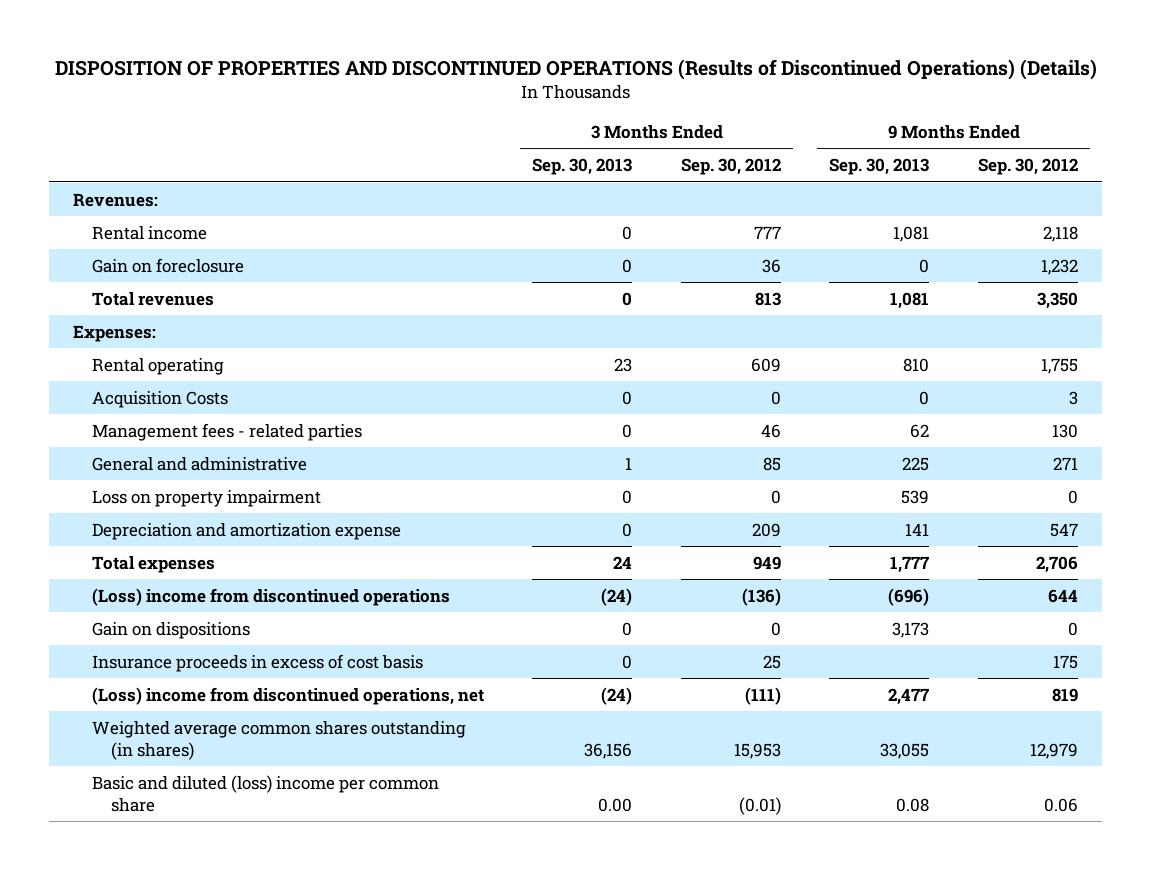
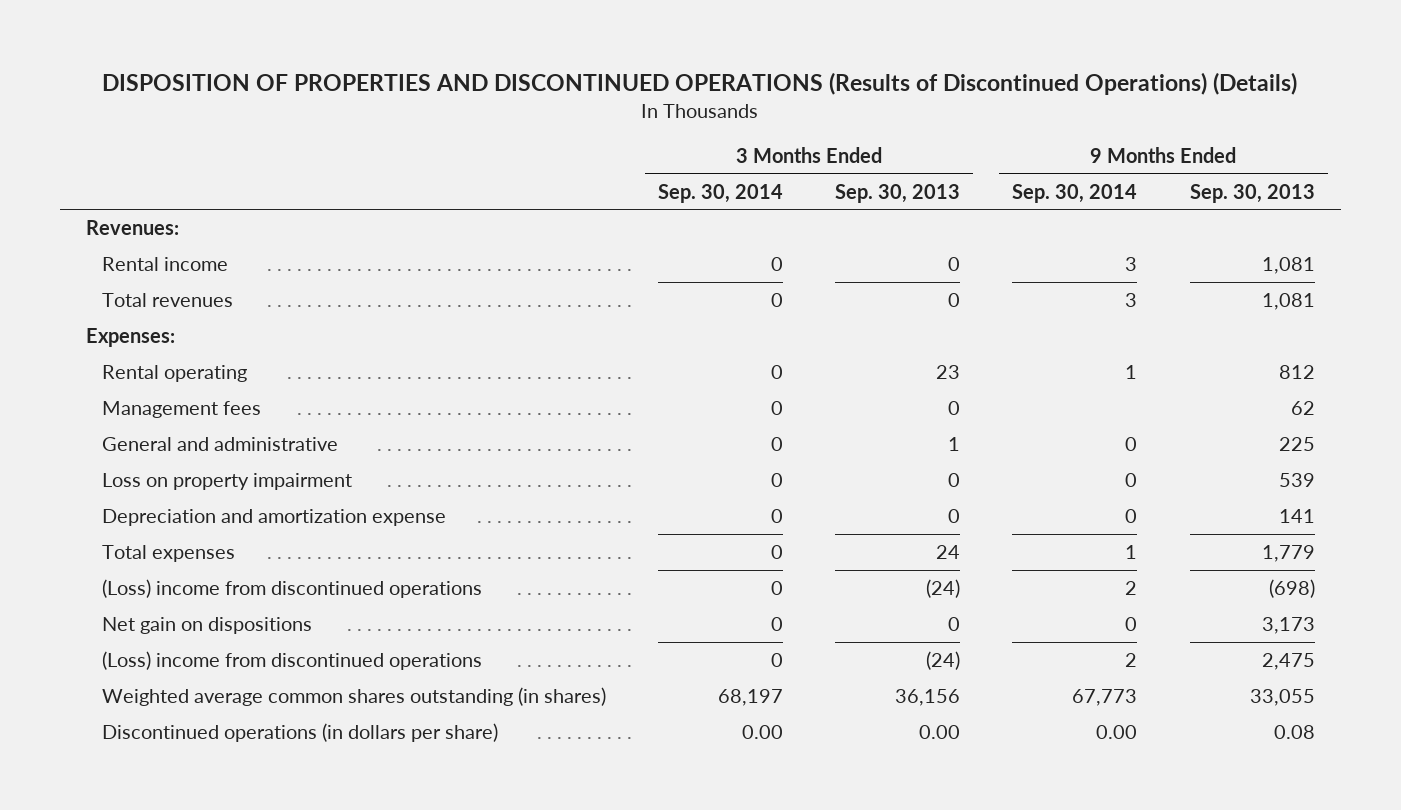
- | 3 Months Ended Sep. 30, 2013 | 3 Months Ended Sep. 30, 2012 | 9 Months Ended Sep. 30, 2013 | 9 Months Ended Sep. 30, 2012
+ | 3 Months Ended Sep. 30, 2014 | 3 Months Ended Sep. 30, 2013 | 9 Months Ended Sep. 30, 2014 | 9 Months Ended Sep. 30, 2013
- Gain on foreclosure | 0 | 36 | 0 | 1,232
- Rental operating | 23 | 609 | 810 | 1,755
- Acquisition Costs | 0 | 0 | 0 | 3
- Management fees - related parties | 0 | 46 | 62 | 130
+ Rental operating | 0 | 23 | 1 | 812
+ Management fees | 0 | 0 | | 62
- Total expenses | 24 | 949 | 1,777 | 2,706
- (Loss) income from discontinued operations | (24) | (136) | (696) | 644
- Gain on dispositions | 0 | 0 | 3,173 | 0
- Insurance proceeds in excess of cost basis | 0 | 25 | | 175
- (Loss) income from discontinued operations, net | (24) | (111) | 2,477 | 819
+ Total expenses | 0 | 24 | 1 | 1,779
+ (Loss) income from discontinued operations | 0 | (24) | 2 | (698)
+ Net gain on dispositions | 0 | 0 | 0 | 3,173
+ (Loss) income from discontinued operations | 0 | (24) | 2 | 2,475
- Basic and diluted (loss) income per common share | 0.00 | (0.01) | 0.08 | 0.06
+ Discontinued operations (in dollars per share) | 0.00 | 0.00 | 0.00 | 0.08

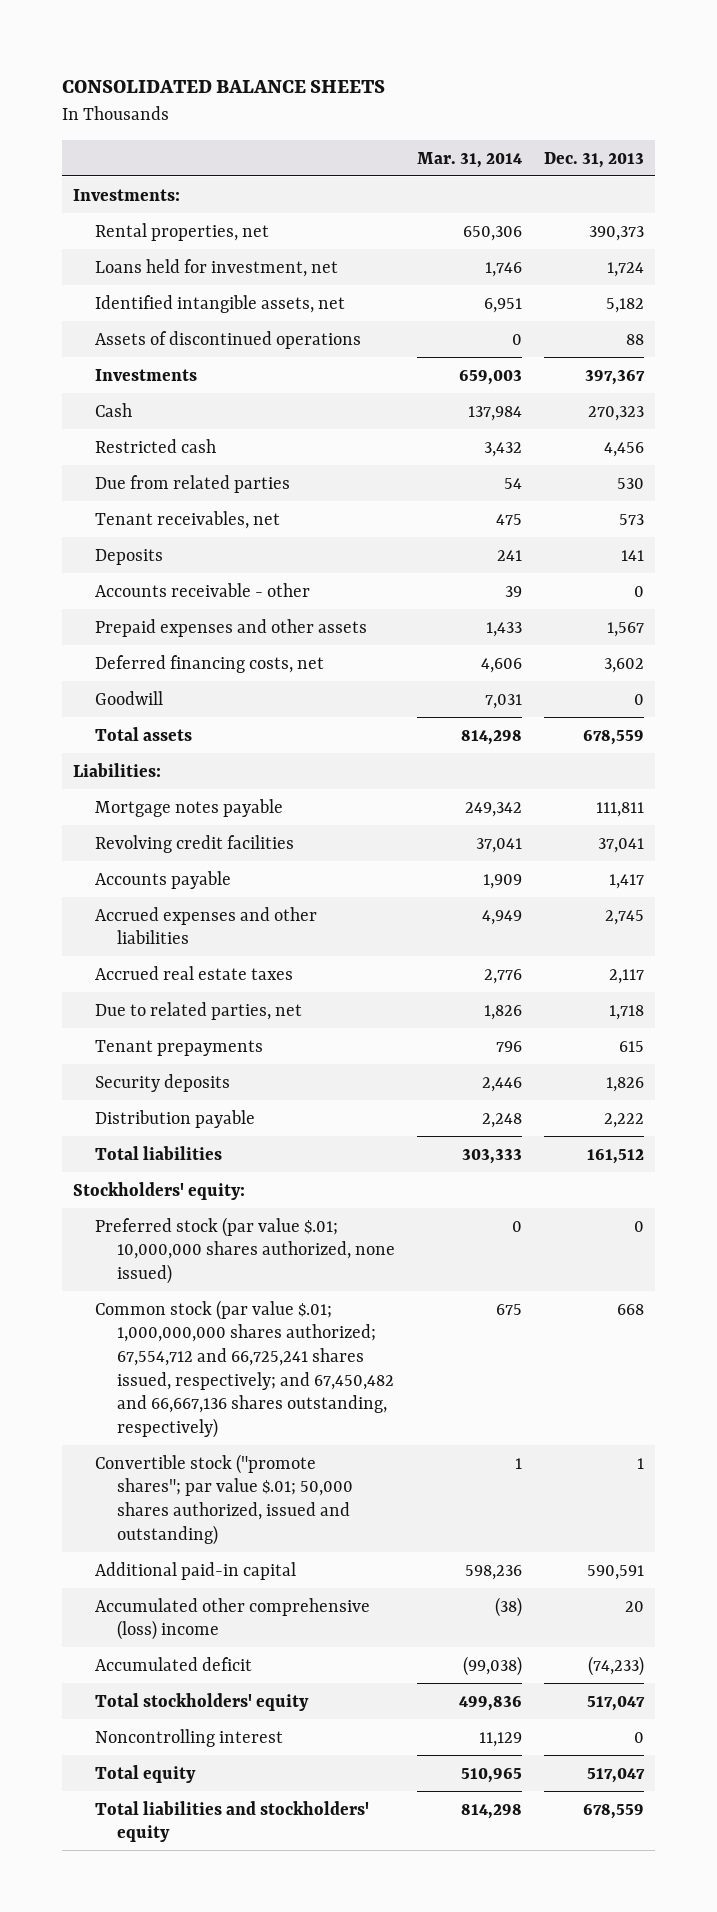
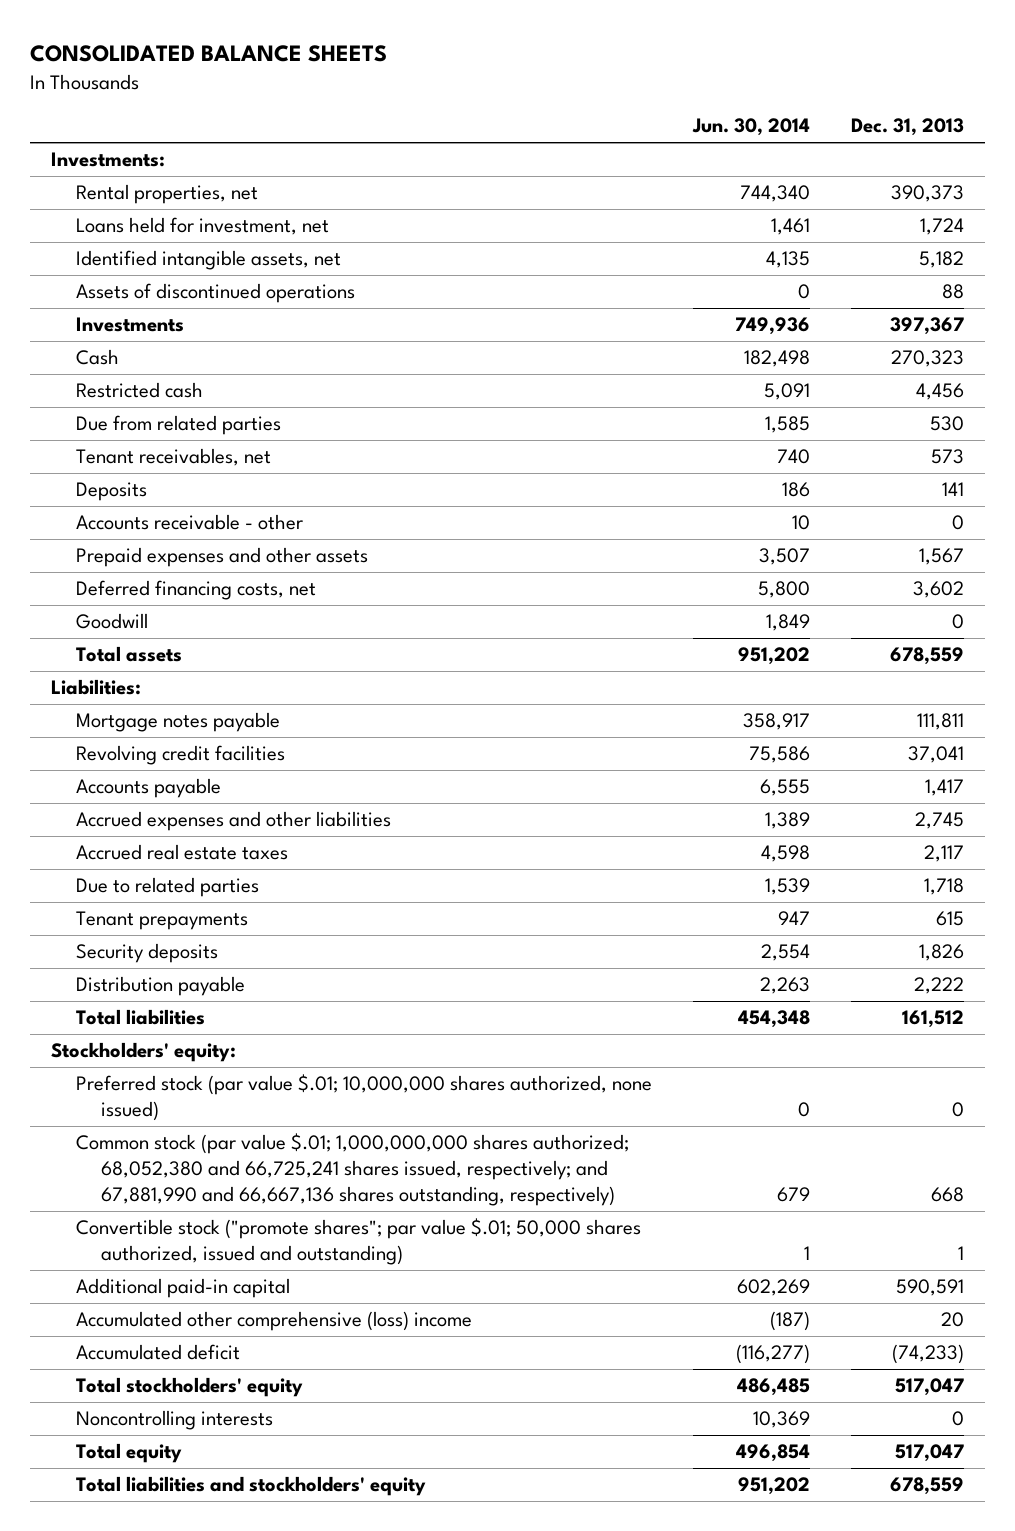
- | Mar. 31, 2014 | Dec. 31, 2013
+ | Jun. 30, 2014 | Dec. 31, 2013
- Due to related parties, net | 1,826 | 1,718
+ Due to related parties | 1,539 | 1,718
- Common stock (par value $.01; 1,000,000,000 shares authorized; 67,554,712 and 66,725,241 shares issued, respectively; and 67,450,482 and 66,667,136 shares outstanding, respectively) | 675 | 668
+ Common stock (par value $.01; 1,000,000,000 shares authorized; 68,052,380 and 66,725,241 shares issued, respectively; and 67,881,990 and 66,667,136 shares outstanding, respectively) | 679 | 668
- Noncontrolling interest | 11,129 | 0
+ Noncontrolling interests | 10,369 | 0

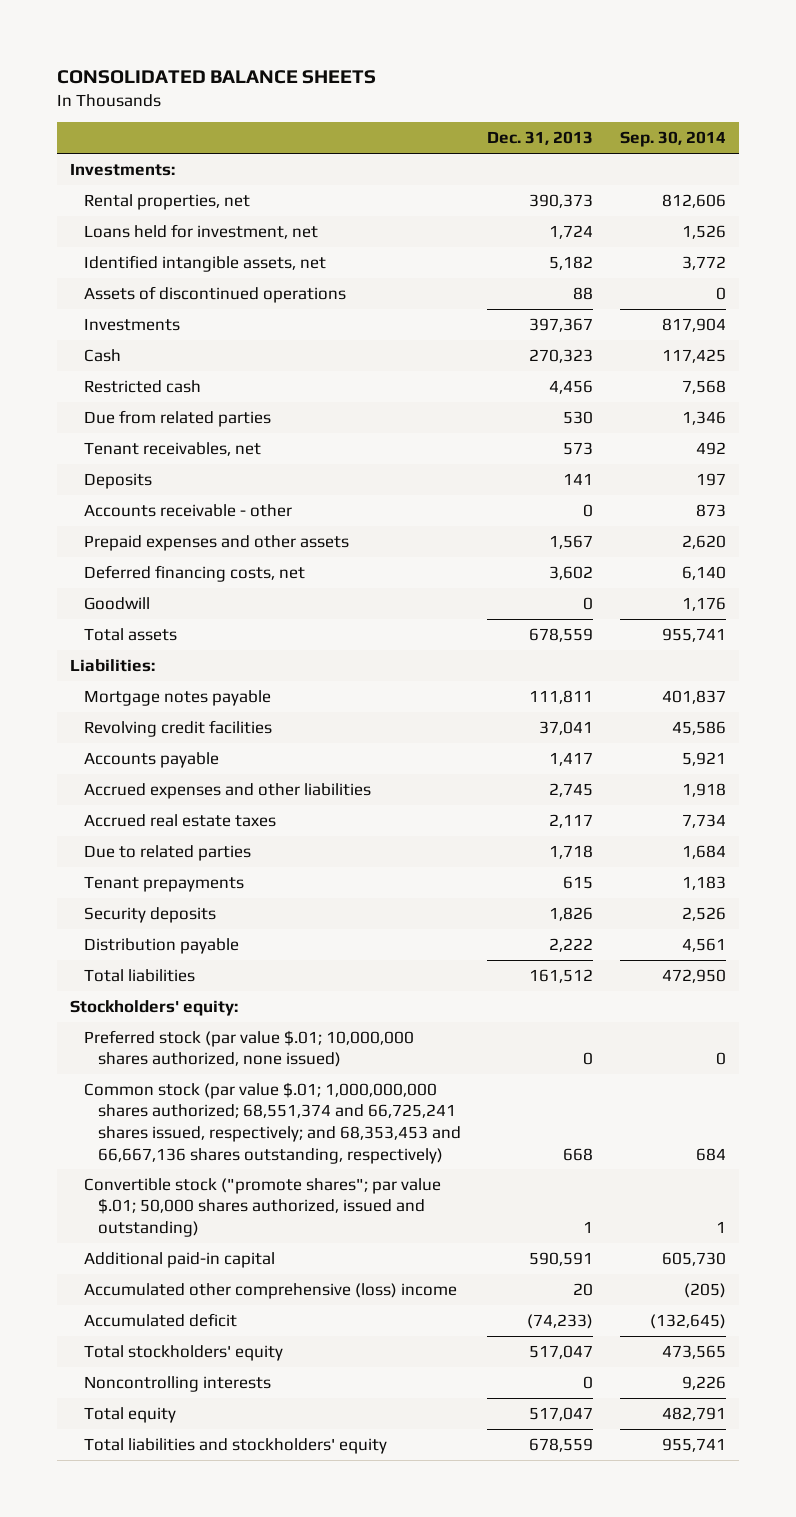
- | Jun. 30, 2014 | Dec. 31, 2013
+ | Dec. 31, 2013 | Sep. 30, 2014
- Common stock (par value $.01; 1,000,000,000 shares authorized; 68,052,380 and 66,725,241 shares issued, respectively; and 67,881,990 and 66,667,136 shares outstanding, respectively) | 679 | 668
+ Common stock (par value $.01; 1,000,000,000 shares authorized; 68,551,374 and 66,725,241 shares issued, respectively; and 68,353,453 and 66,667,136 shares outstanding, respectively) | 668 | 684

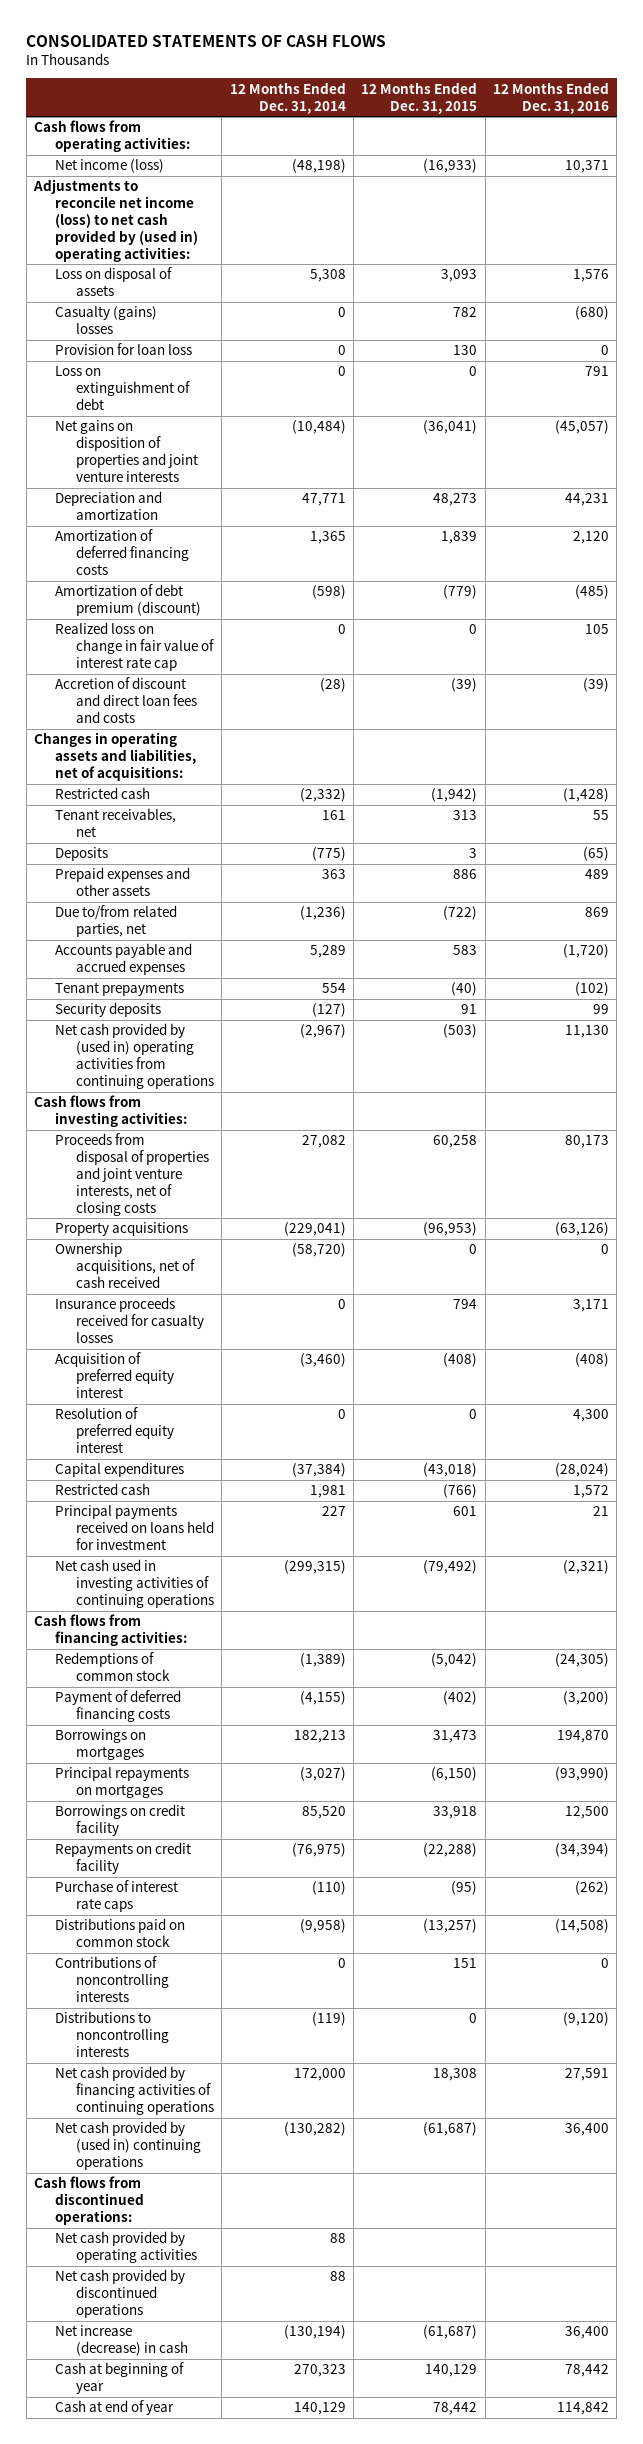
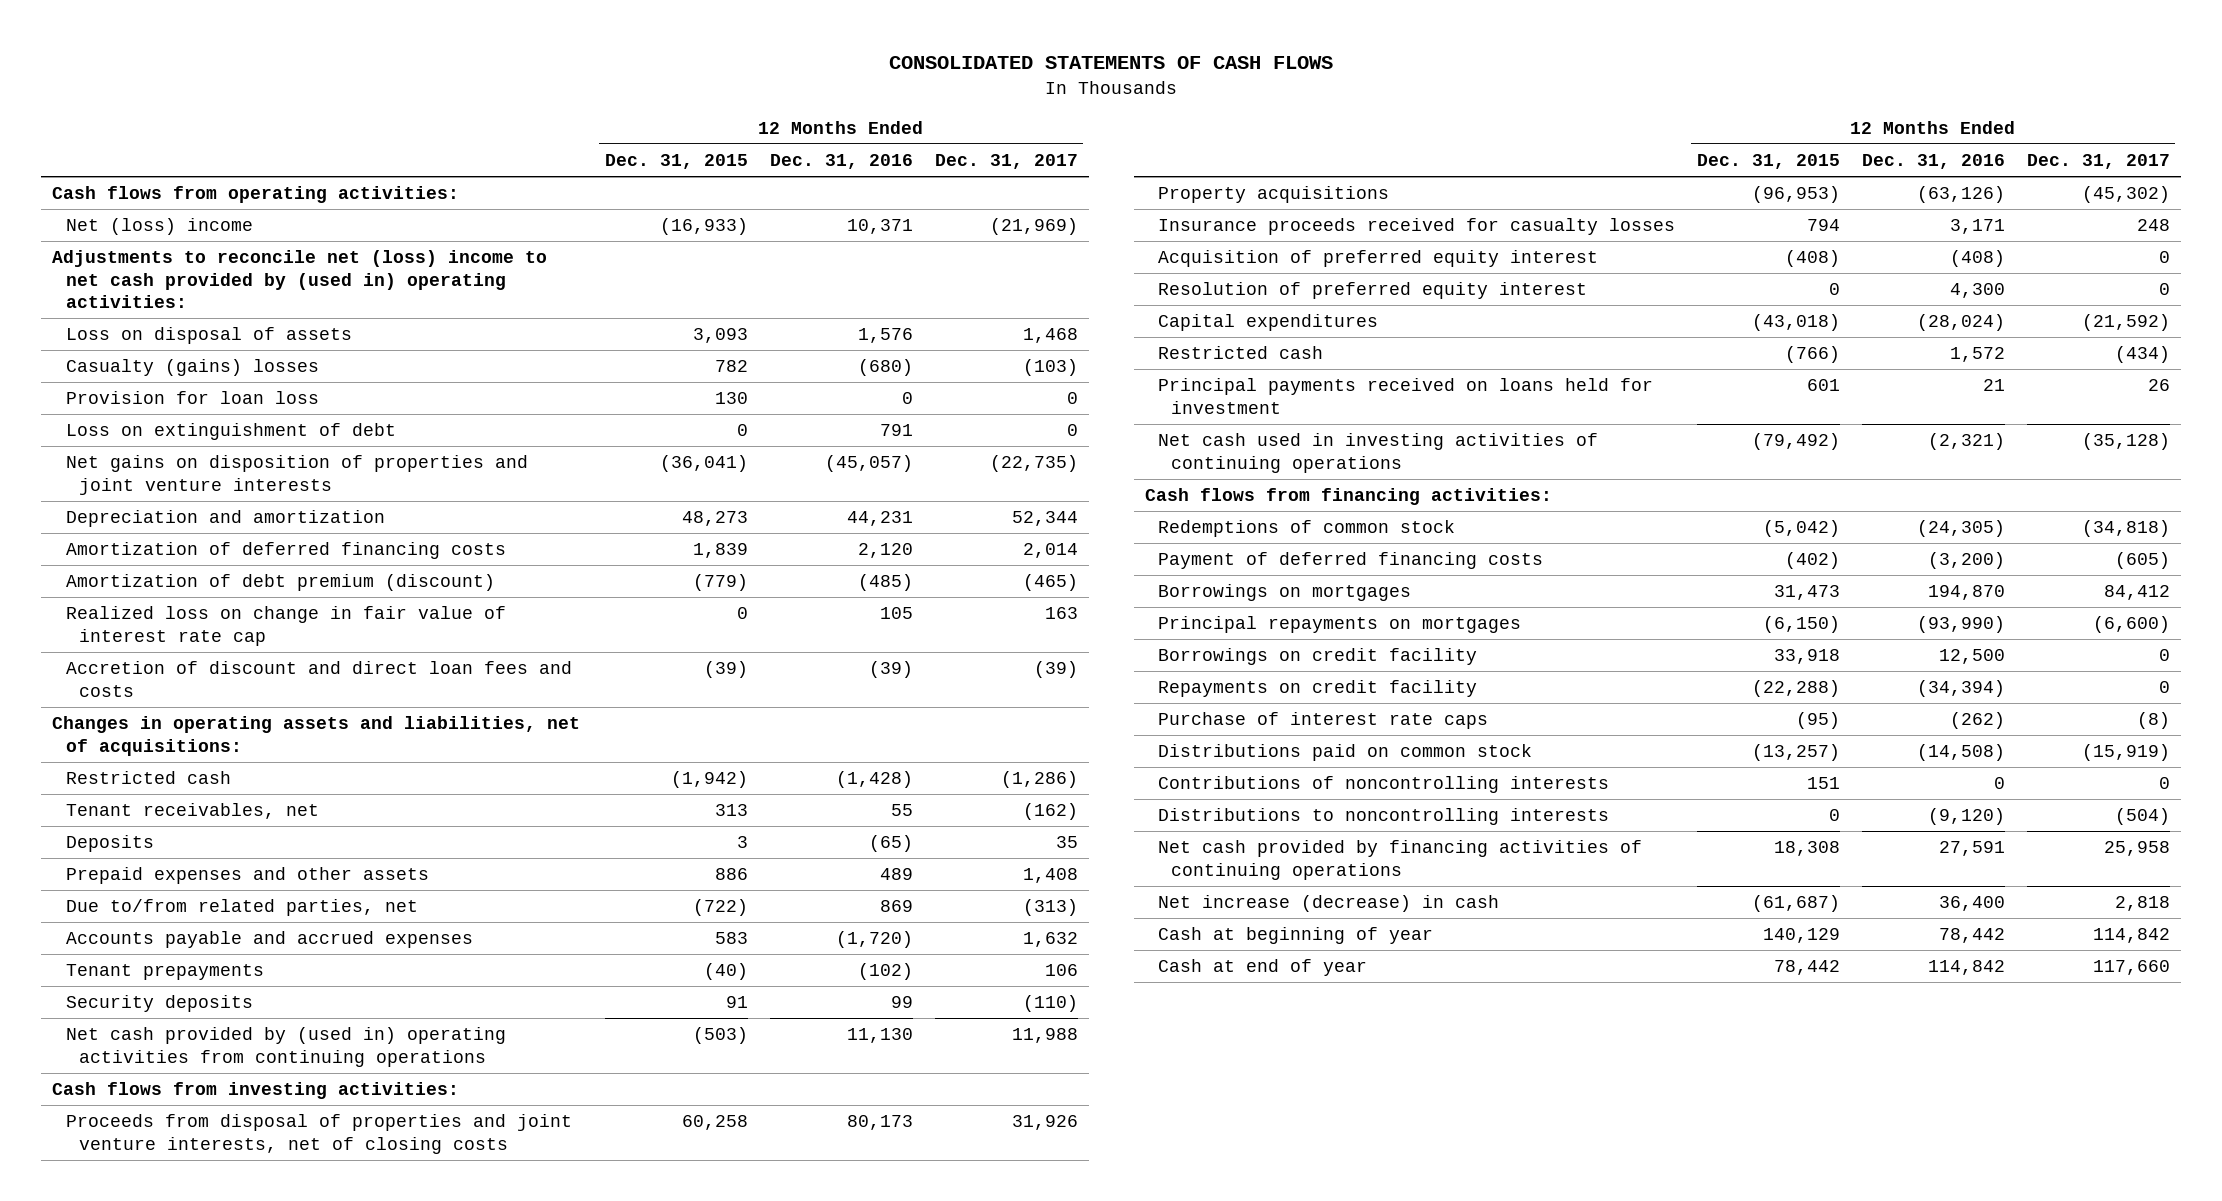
- | 12 Months Ended Dec. 31, 2014 | 12 Months Ended Dec. 31, 2015 | 12 Months Ended Dec. 31, 2016
+ | 12 Months Ended Dec. 31, 2015 | 12 Months Ended Dec. 31, 2016 | 12 Months Ended Dec. 31, 2017
- Net income (loss) | (48,198) | (16,933) | 10,371
- Adjustments to reconcile net income (loss) to net cash provided by (used in) operating activities:
+ Net (loss) income | (16,933) | 10,371 | (21,969)
+ Adjustments to reconcile net (loss) income to net cash provided by (used in) operating activities:
- Ownership acquisitions, net of cash received | (58,720) | 0 | 0
- Net cash provided by (used in) continuing operations | (130,282) | (61,687) | 36,400
- Cash flows from discontinued operations:
- Net cash provided by operating activities | 88 | |
- Net cash provided by discontinued operations | 88 | |

